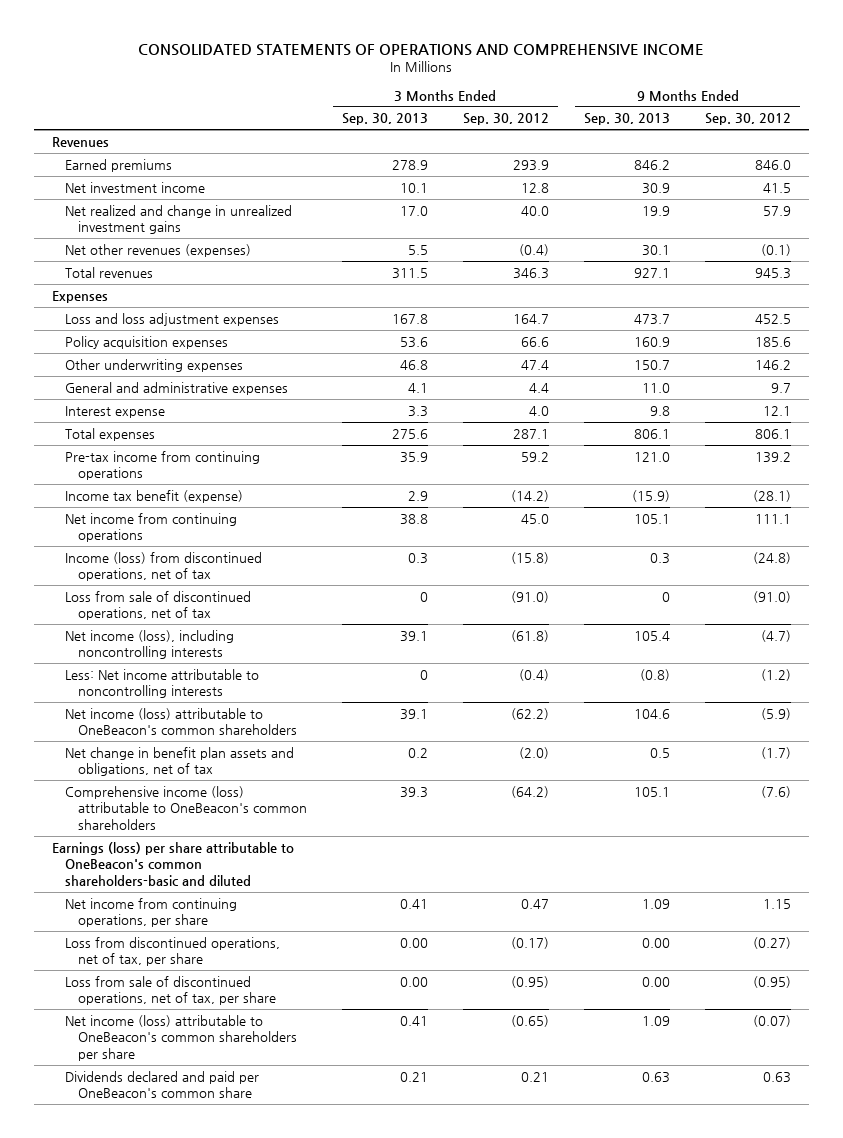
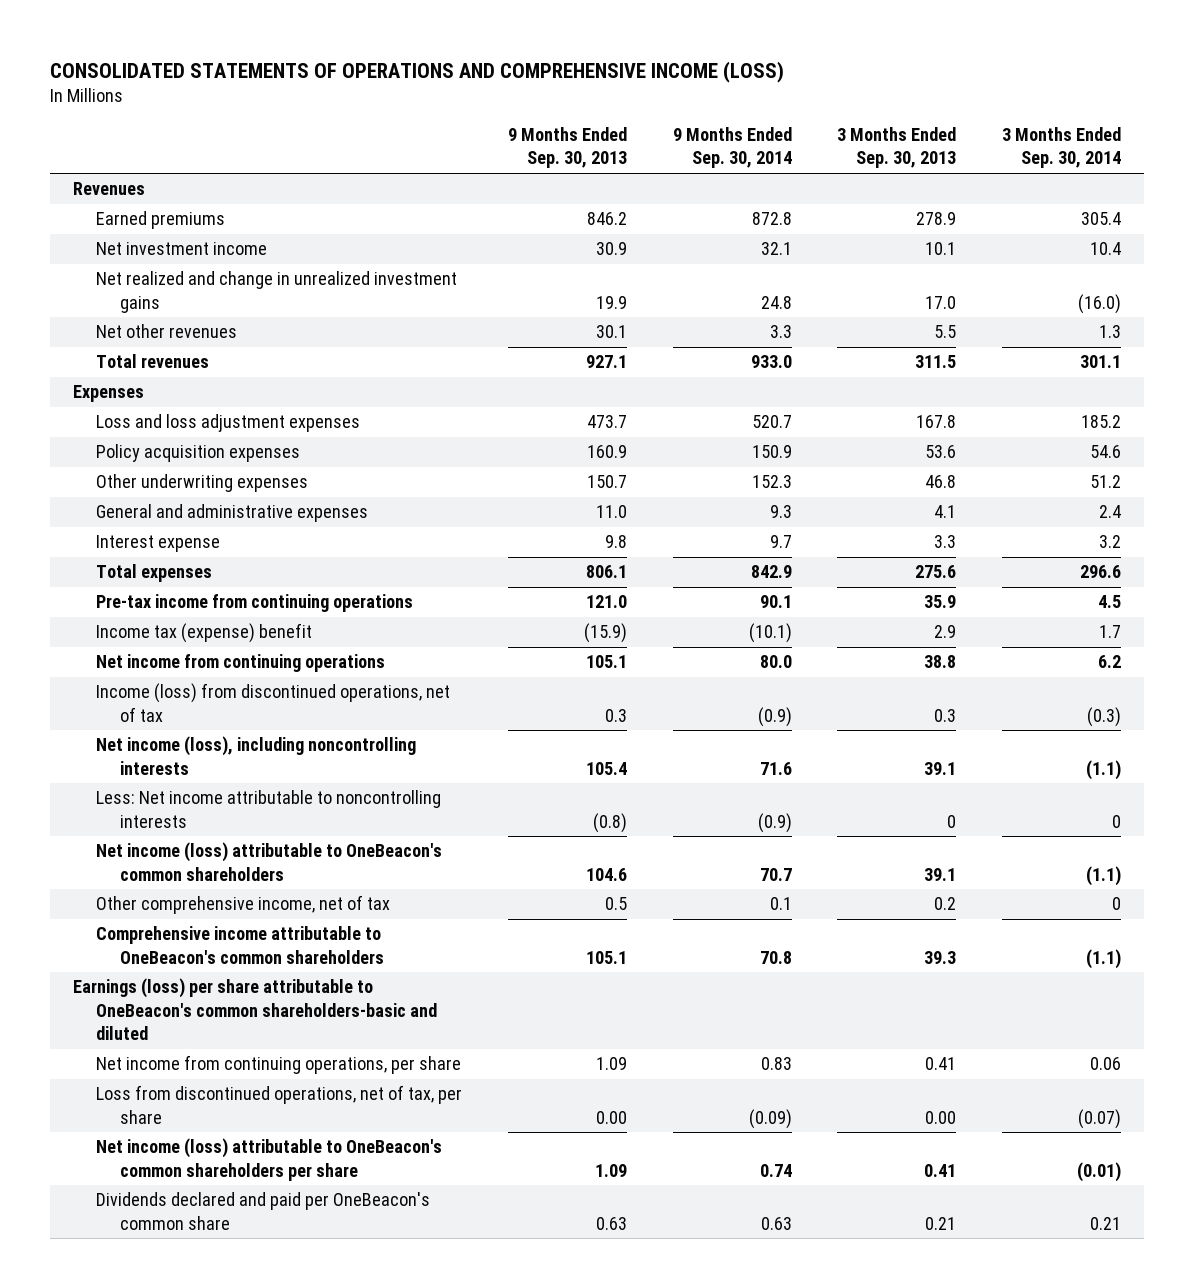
- CONSOLIDATED STATEMENTS OF OPERATIONS AND COMPREHENSIVE INCOME
+ CONSOLIDATED STATEMENTS OF OPERATIONS AND COMPREHENSIVE INCOME (LOSS)
- | 3 Months Ended Sep. 30, 2013 | 3 Months Ended Sep. 30, 2012 | 9 Months Ended Sep. 30, 2013 | 9 Months Ended Sep. 30, 2012
+ | 9 Months Ended Sep. 30, 2013 | 9 Months Ended Sep. 30, 2014 | 3 Months Ended Sep. 30, 2013 | 3 Months Ended Sep. 30, 2014
- Net other revenues (expenses) | 5.5 | (0.4) | 30.1 | (0.1)
+ Net other revenues | 30.1 | 3.3 | 5.5 | 1.3
- Income tax benefit (expense) | 2.9 | (14.2) | (15.9) | (28.1)
+ Income tax (expense) benefit | (15.9) | (10.1) | 2.9 | 1.7
- Loss from sale of discontinued operations, net of tax | 0 | (91.0) | 0 | (91.0)
- Net change in benefit plan assets and obligations, net of tax | 0.2 | (2.0) | 0.5 | (1.7)
- Comprehensive income (loss) attributable to OneBeacon's common shareholders | 39.3 | (64.2) | 105.1 | (7.6)
+ Other comprehensive income, net of tax | 0.5 | 0.1 | 0.2 | 0
+ Comprehensive income attributable to OneBeacon's common shareholders | 105.1 | 70.8 | 39.3 | (1.1)
- Loss from sale of discontinued operations, net of tax, per share | 0.00 | (0.95) | 0.00 | (0.95)

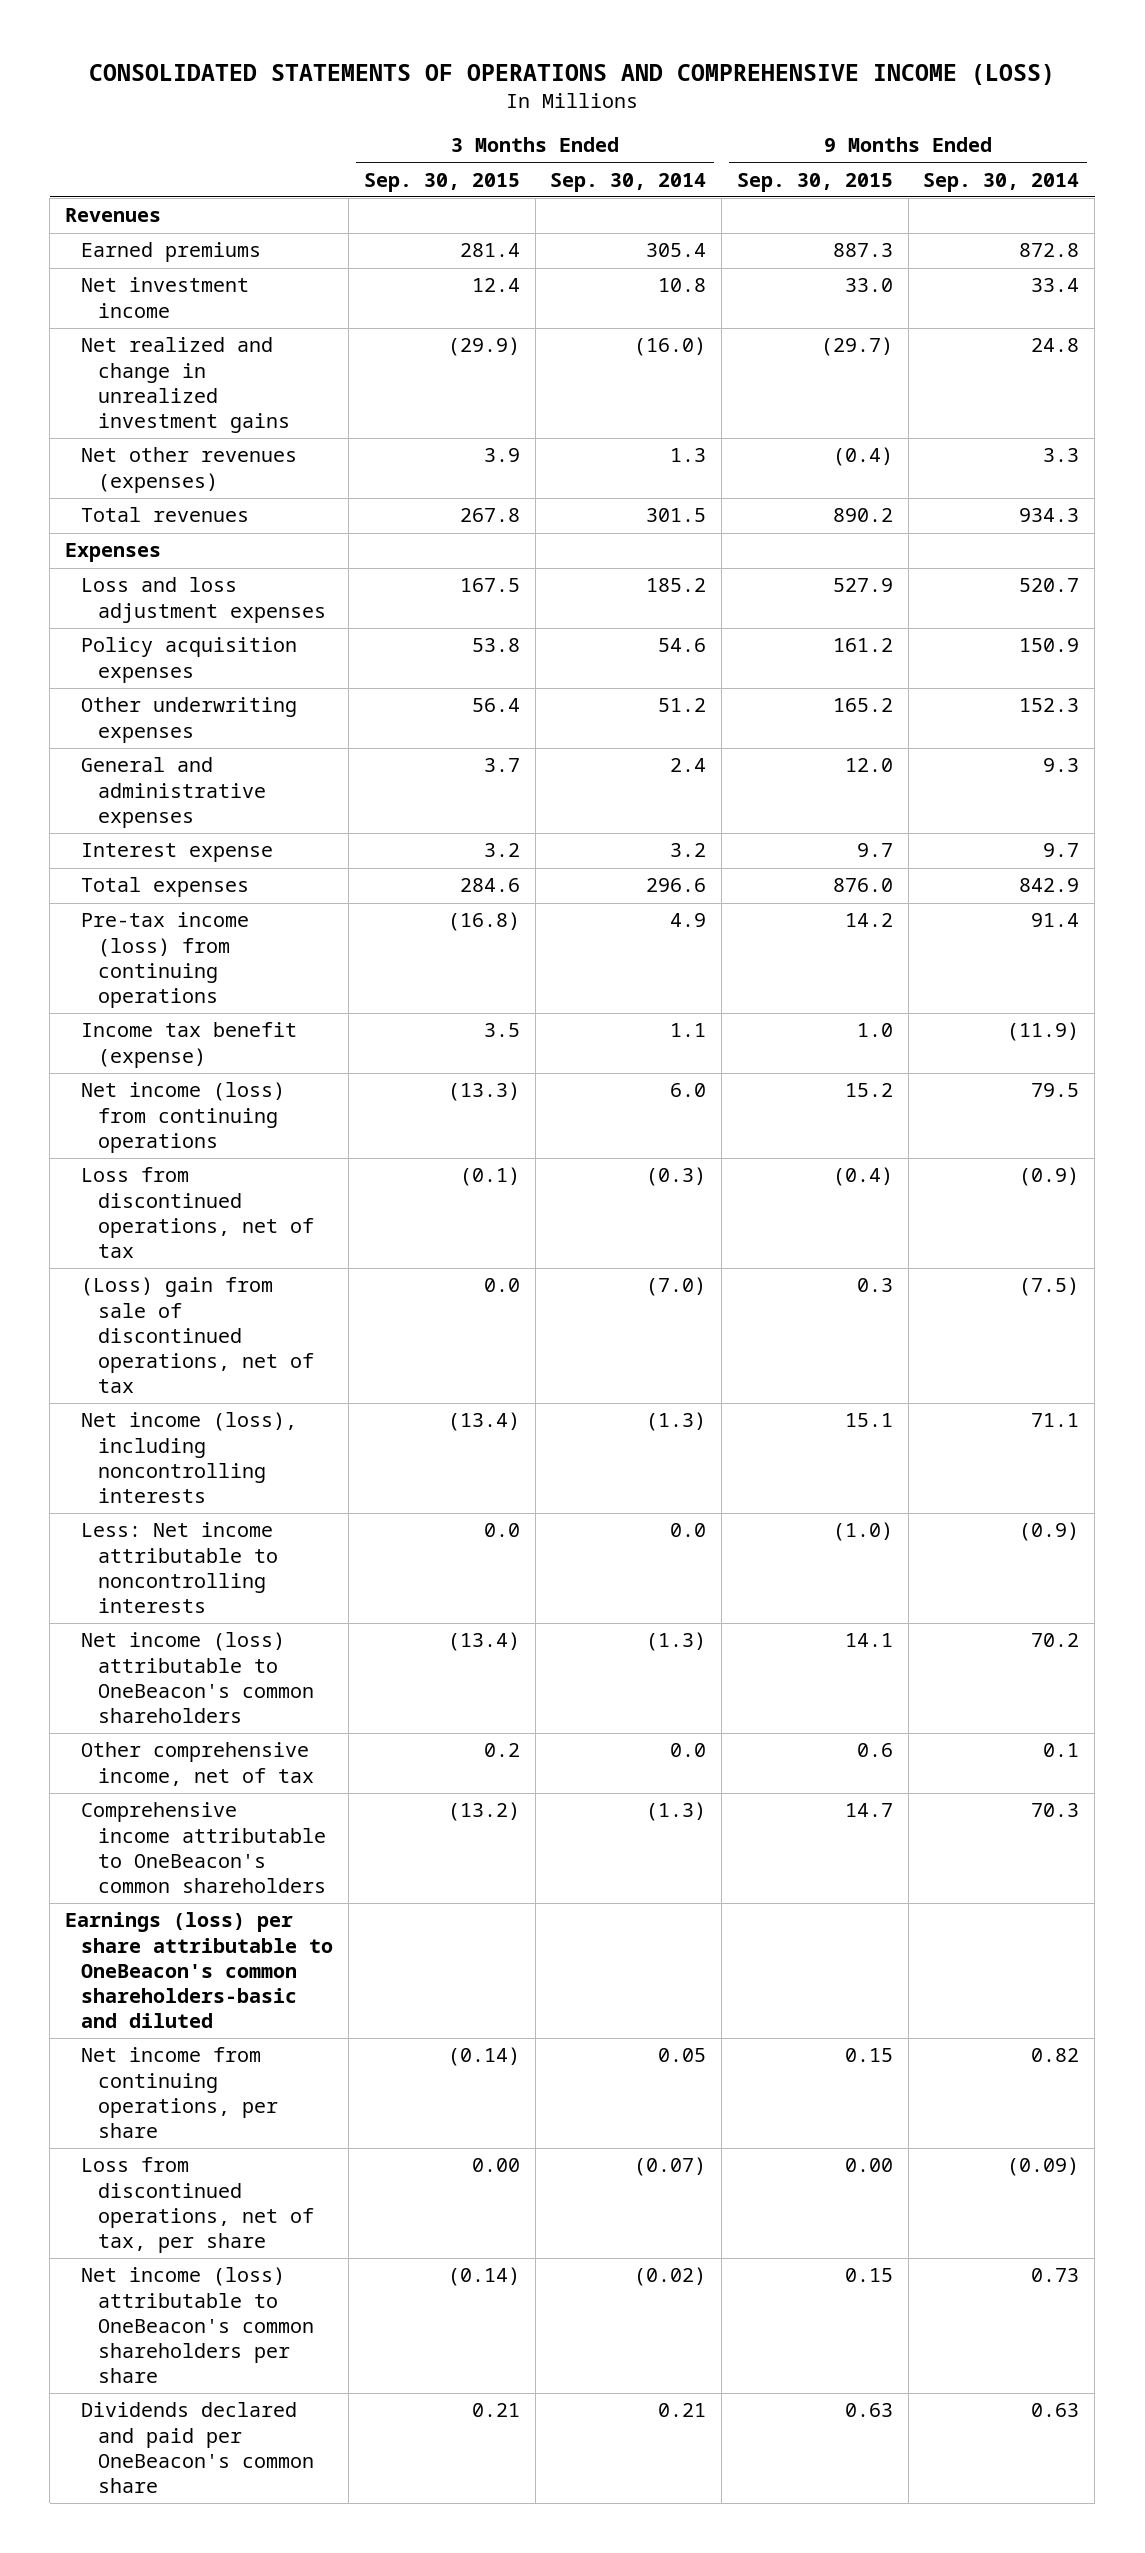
- | 9 Months Ended Sep. 30, 2013 | 9 Months Ended Sep. 30, 2014 | 3 Months Ended Sep. 30, 2013 | 3 Months Ended Sep. 30, 2014
+ | 3 Months Ended Sep. 30, 2015 | 3 Months Ended Sep. 30, 2014 | 9 Months Ended Sep. 30, 2015 | 9 Months Ended Sep. 30, 2014
- Net investment income | 30.9 | 32.1 | 10.1 | 10.4
+ Net investment income | 12.4 | 10.8 | 33.0 | 33.4
- Net other revenues | 30.1 | 3.3 | 5.5 | 1.3
- Total revenues | 927.1 | 933.0 | 311.5 | 301.1
+ Net other revenues (expenses) | 3.9 | 1.3 | (0.4) | 3.3
+ Total revenues | 267.8 | 301.5 | 890.2 | 934.3
- Pre-tax income from continuing operations | 121.0 | 90.1 | 35.9 | 4.5
- Income tax (expense) benefit | (15.9) | (10.1) | 2.9 | 1.7
- Net income from continuing operations | 105.1 | 80.0 | 38.8 | 6.2
- Income (loss) from discontinued operations, net of tax | 0.3 | (0.9) | 0.3 | (0.3)
- Net income (loss), including noncontrolling interests | 105.4 | 71.6 | 39.1 | (1.1)
- Less: Net income attributable to noncontrolling interests | (0.8) | (0.9) | 0 | 0
- Net income (loss) attributable to OneBeacon's common shareholders | 104.6 | 70.7 | 39.1 | (1.1)
- Other comprehensive income, net of tax | 0.5 | 0.1 | 0.2 | 0
- Comprehensive income attributable to OneBeacon's common shareholders | 105.1 | 70.8 | 39.3 | (1.1)
+ Pre-tax income (loss) from continuing operations | (16.8) | 4.9 | 14.2 | 91.4
+ Income tax benefit (expense) | 3.5 | 1.1 | 1.0 | (11.9)
+ Net income (loss) from continuing operations | (13.3) | 6.0 | 15.2 | 79.5
+ Loss from discontinued operations, net of tax | (0.1) | (0.3) | (0.4) | (0.9)
+ (Loss) gain from sale of discontinued operations, net of tax | 0.0 | (7.0) | 0.3 | (7.5)
+ Net income (loss), including noncontrolling interests | (13.4) | (1.3) | 15.1 | 71.1
+ Less: Net income attributable to noncontrolling interests | 0.0 | 0.0 | (1.0) | (0.9)
+ Net income (loss) attributable to OneBeacon's common shareholders | (13.4) | (1.3) | 14.1 | 70.2
+ Other comprehensive income, net of tax | 0.2 | 0.0 | 0.6 | 0.1
+ Comprehensive income attributable to OneBeacon's common shareholders | (13.2) | (1.3) | 14.7 | 70.3
- Net income from continuing operations, per share | 1.09 | 0.83 | 0.41 | 0.06
+ Net income from continuing operations, per share | (0.14) | 0.05 | 0.15 | 0.82
- Net income (loss) attributable to OneBeacon's common shareholders per share | 1.09 | 0.74 | 0.41 | (0.01)
+ Net income (loss) attributable to OneBeacon's common shareholders per share | (0.14) | (0.02) | 0.15 | 0.73

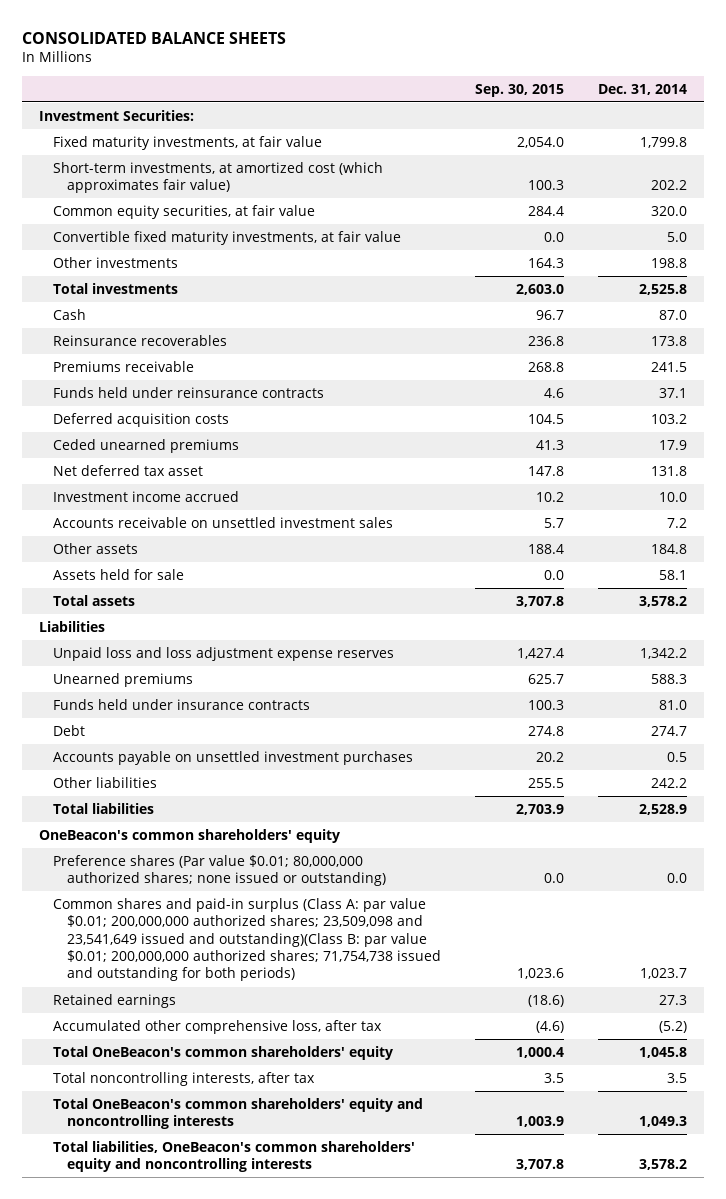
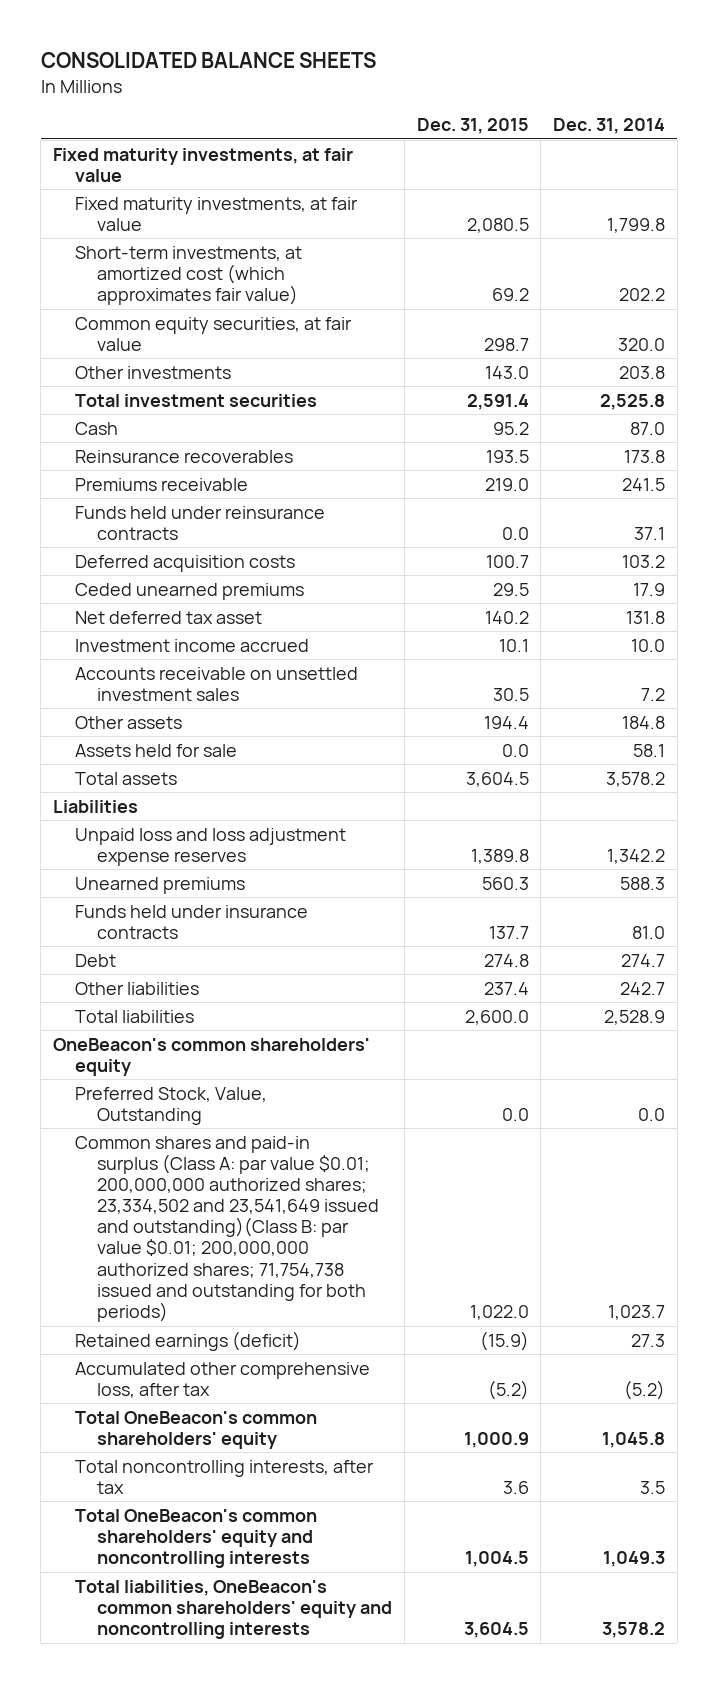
- | Sep. 30, 2015 | Dec. 31, 2014
+ | Dec. 31, 2015 | Dec. 31, 2014
- Investment Securities:
+ Fixed maturity investments, at fair value
- Convertible fixed maturity investments, at fair value | 0.0 | 5.0
- Other investments | 164.3 | 198.8
- Total investments | 2,603.0 | 2,525.8
+ Other investments | 143.0 | 203.8
+ Total investment securities | 2,591.4 | 2,525.8
- Accounts payable on unsettled investment purchases | 20.2 | 0.5
- Other liabilities | 255.5 | 242.2
+ Other liabilities | 237.4 | 242.7
- Preference shares (Par value $0.01; 80,000,000 authorized shares; none issued or outstanding) | 0.0 | 0.0
- Common shares and paid-in surplus (Class A: par value $0.01; 200,000,000 authorized shares; 23,509,098 and 23,541,649 issued and outstanding)(Class B: par value $0.01; 200,000,000 authorized shares; 71,754,738 issued and outstanding for both periods) | 1,023.6 | 1,023.7
- Retained earnings | (18.6) | 27.3
+ Preferred Stock, Value, Outstanding | 0.0 | 0.0
+ Common shares and paid-in surplus (Class A: par value $0.01; 200,000,000 authorized shares; 23,334,502 and 23,541,649 issued and outstanding)(Class B: par value $0.01; 200,000,000 authorized shares; 71,754,738 issued and outstanding for both periods) | 1,022.0 | 1,023.7
+ Retained earnings (deficit) | (15.9) | 27.3

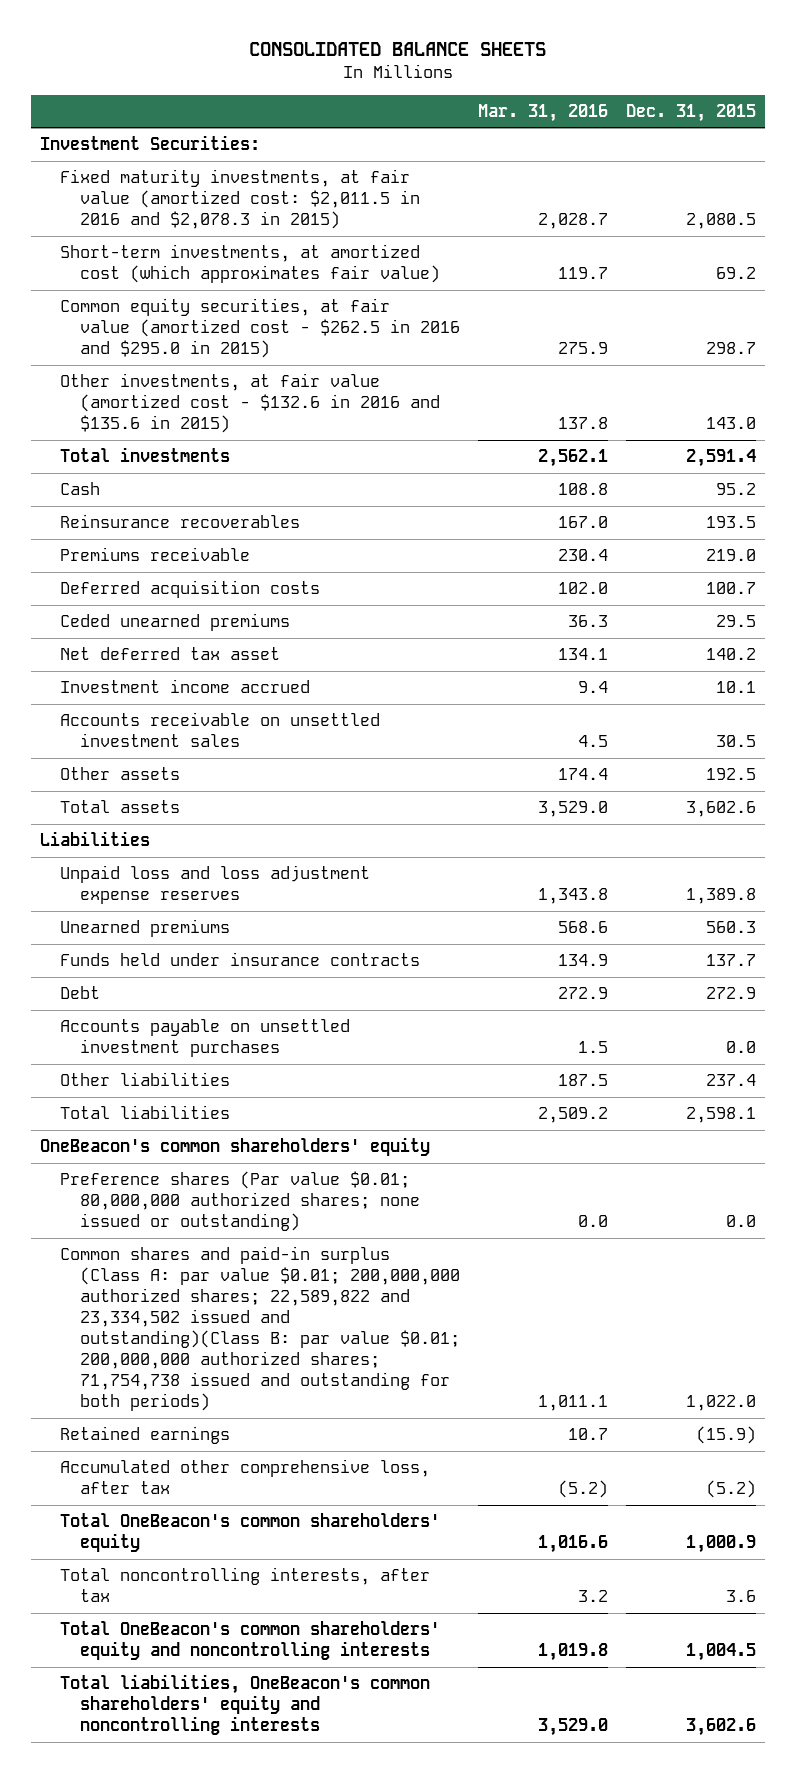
- | Dec. 31, 2015 | Dec. 31, 2014
+ | Mar. 31, 2016 | Dec. 31, 2015
- Fixed maturity investments, at fair value
- Fixed maturity investments, at fair value | 2,080.5 | 1,799.8
+ Investment Securities:
+ Fixed maturity investments, at fair value (amortized cost: $2,011.5 in 2016 and $2,078.3 in 2015) | 2,028.7 | 2,080.5
- Common equity securities, at fair value | 298.7 | 320.0
- Other investments | 143.0 | 203.8
- Total investment securities | 2,591.4 | 2,525.8
+ Common equity securities, at fair value (amortized cost - $262.5 in 2016 and $295.0 in 2015) | 275.9 | 298.7
+ Other investments, at fair value (amortized cost - $132.6 in 2016 and $135.6 in 2015) | 137.8 | 143.0
+ Total investments | 2,562.1 | 2,591.4
- Funds held under reinsurance contracts | 0.0 | 37.1
- Other assets | 194.4 | 184.8
- Assets held for sale | 0.0 | 58.1
- Total assets | 3,604.5 | 3,578.2
+ Other assets | 174.4 | 192.5
+ Total assets | 3,529.0 | 3,602.6
- Debt | 274.8 | 274.7
+ Debt | 272.9 | 272.9
+ Accounts payable on unsettled investment purchases | 1.5 | 0.0
- Total liabilities | 2,600.0 | 2,528.9
+ Total liabilities | 2,509.2 | 2,598.1
- Preferred Stock, Value, Outstanding | 0.0 | 0.0
- Common shares and paid-in surplus (Class A: par value $0.01; 200,000,000 authorized shares; 23,334,502 and 23,541,649 issued and outstanding)(Class B: par value $0.01; 200,000,000 authorized shares; 71,754,738 issued and outstanding for both periods) | 1,022.0 | 1,023.7
- Retained earnings (deficit) | (15.9) | 27.3
+ Preference shares (Par value $0.01; 80,000,000 authorized shares; none issued or outstanding) | 0.0 | 0.0
+ Common shares and paid-in surplus (Class A: par value $0.01; 200,000,000 authorized shares; 22,589,822 and 23,334,502 issued and outstanding)(Class B: par value $0.01; 200,000,000 authorized shares; 71,754,738 issued and outstanding for both periods) | 1,011.1 | 1,022.0
+ Retained earnings | 10.7 | (15.9)
- Total liabilities, OneBeacon's common shareholders' equity and noncontrolling interests | 3,604.5 | 3,578.2
+ Total liabilities, OneBeacon's common shareholders' equity and noncontrolling interests | 3,529.0 | 3,602.6

